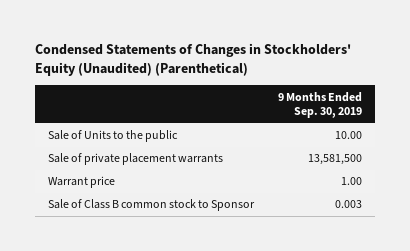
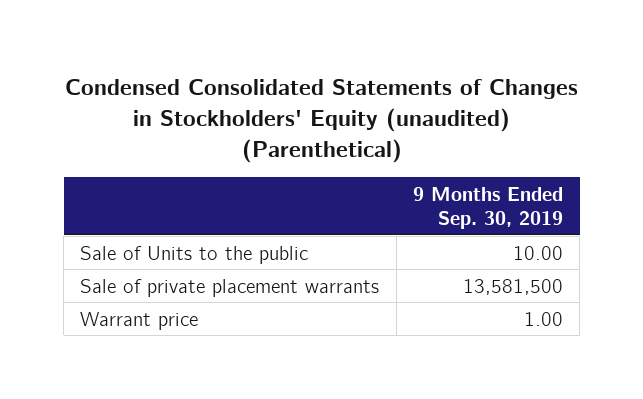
- Condensed Statements of Changes in Stockholders' Equity (Unaudited) (Parenthetical)
+ Condensed Consolidated Statements of Changes in Stockholders' Equity (unaudited) (Parenthetical)
- Sale of Class B common stock to Sponsor | 0.003

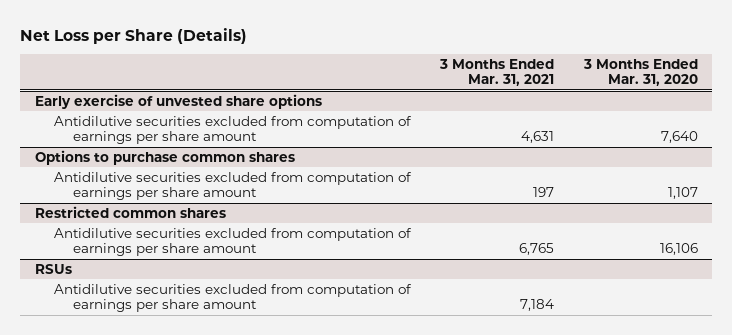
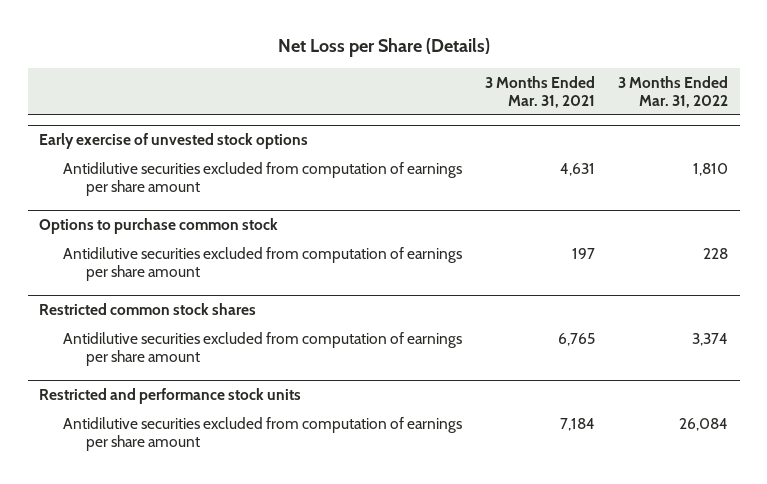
- | 3 Months Ended Mar. 31, 2021 | 3 Months Ended Mar. 31, 2020
+ | 3 Months Ended Mar. 31, 2021 | 3 Months Ended Mar. 31, 2022
- Early exercise of unvested share options
+ Early exercise of unvested stock options
- Options to purchase common shares
+ Options to purchase common stock
- Restricted common shares
+ Restricted common stock shares
- RSUs
+ Restricted and performance stock units

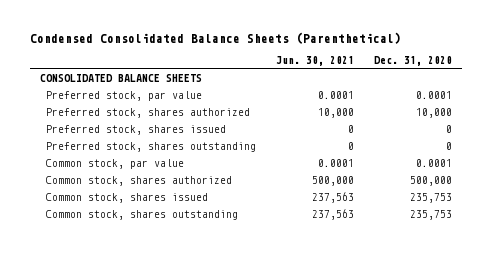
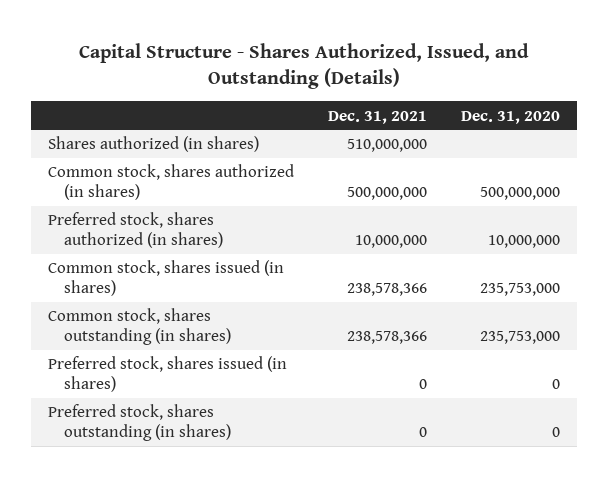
- Condensed Consolidated Balance Sheets (Parenthetical)
+ Capital Structure - Shares Authorized, Issued, and Outstanding (Details)
- | Jun. 30, 2021 | Dec. 31, 2020
+ | Dec. 31, 2021 | Dec. 31, 2020
- CONSOLIDATED BALANCE SHEETS
- Preferred stock, par value | 0.0001 | 0.0001
- Preferred stock, shares authorized | 10,000 | 10,000
- Preferred stock, shares issued | 0 | 0
- Preferred stock, shares outstanding | 0 | 0
- Common stock, par value | 0.0001 | 0.0001
- Common stock, shares authorized | 500,000 | 500,000
- Common stock, shares issued | 237,563 | 235,753
- Common stock, shares outstanding | 237,563 | 235,753
+ Shares authorized (in shares) | 510,000,000 |
+ Common stock, shares authorized (in shares) | 500,000,000 | 500,000,000
+ Preferred stock, shares authorized (in shares) | 10,000,000 | 10,000,000
+ Common stock, shares issued (in shares) | 238,578,366 | 235,753,000
+ Common stock, shares outstanding (in shares) | 238,578,366 | 235,753,000
+ Preferred stock, shares issued (in shares) | 0 | 0
+ Preferred stock, shares outstanding (in shares) | 0 | 0

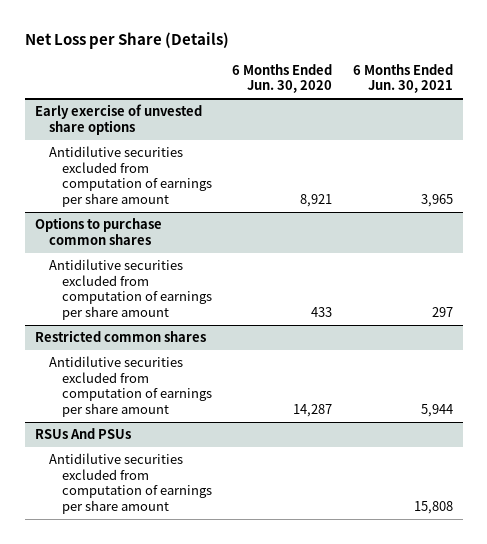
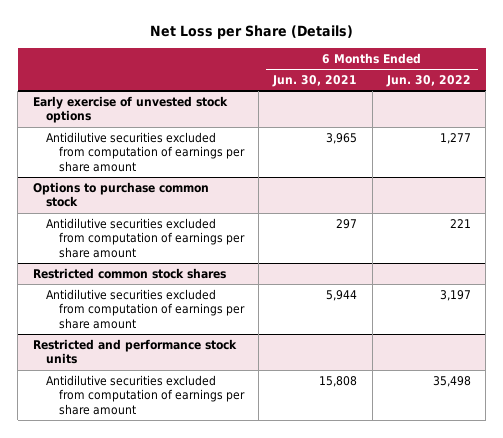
- | 6 Months Ended Jun. 30, 2020 | 6 Months Ended Jun. 30, 2021
+ | 6 Months Ended Jun. 30, 2021 | 6 Months Ended Jun. 30, 2022
- Early exercise of unvested share options
+ Early exercise of unvested stock options
- Options to purchase common shares
+ Options to purchase common stock
- Restricted common shares
+ Restricted common stock shares
- RSUs And PSUs
+ Restricted and performance stock units

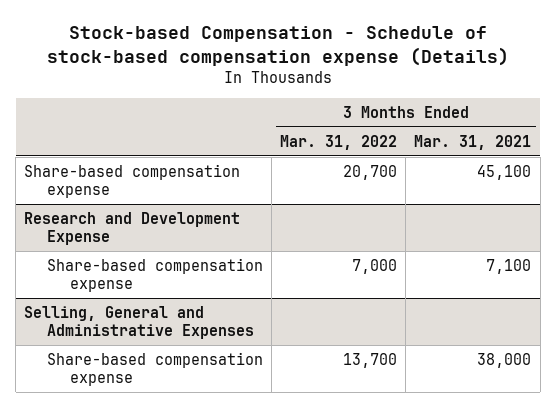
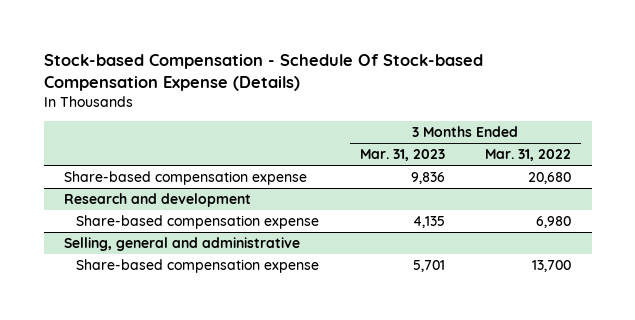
- Stock-based Compensation - Schedule of stock-based compensation expense (Details)
+ Stock-based Compensation - Schedule Of Stock-based Compensation Expense (Details)
- | 3 Months Ended Mar. 31, 2022 | 3 Months Ended Mar. 31, 2021
+ | 3 Months Ended Mar. 31, 2023 | 3 Months Ended Mar. 31, 2022
- Share-based compensation expense | 20,700 | 45,100
- Research and Development Expense
- Share-based compensation expense | 7,000 | 7,100
- Selling, General and Administrative Expenses
+ Share-based compensation expense | 9,836 | 20,680
+ Research and development
+ Share-based compensation expense | 4,135 | 6,980
+ Selling, general and administrative

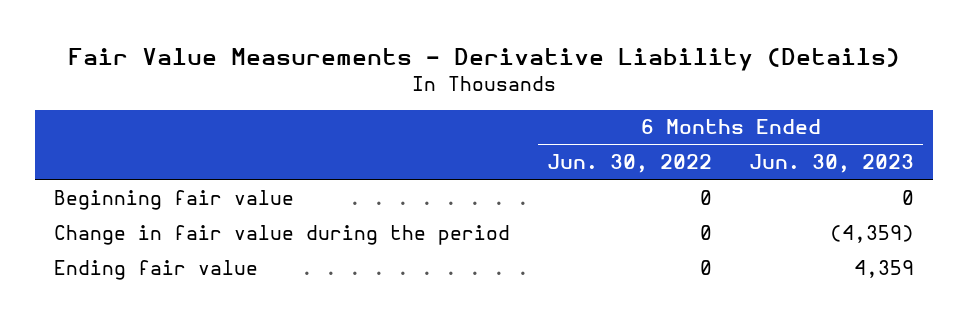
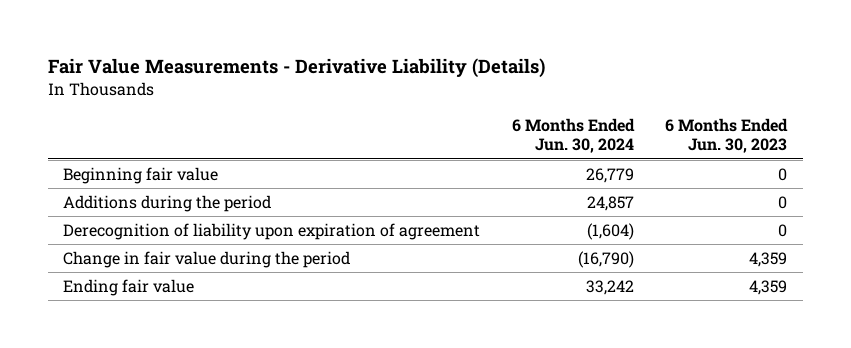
- | 6 Months Ended Jun. 30, 2022 | 6 Months Ended Jun. 30, 2023
+ | 6 Months Ended Jun. 30, 2024 | 6 Months Ended Jun. 30, 2023
- Change in fair value during the period | 0 | (4,359)
+ Additions during the period | 24,857 | 0
+ Derecognition of liability upon expiration of agreement | (1,604) | 0
+ Change in fair value during the period | (16,790) | 4,359

